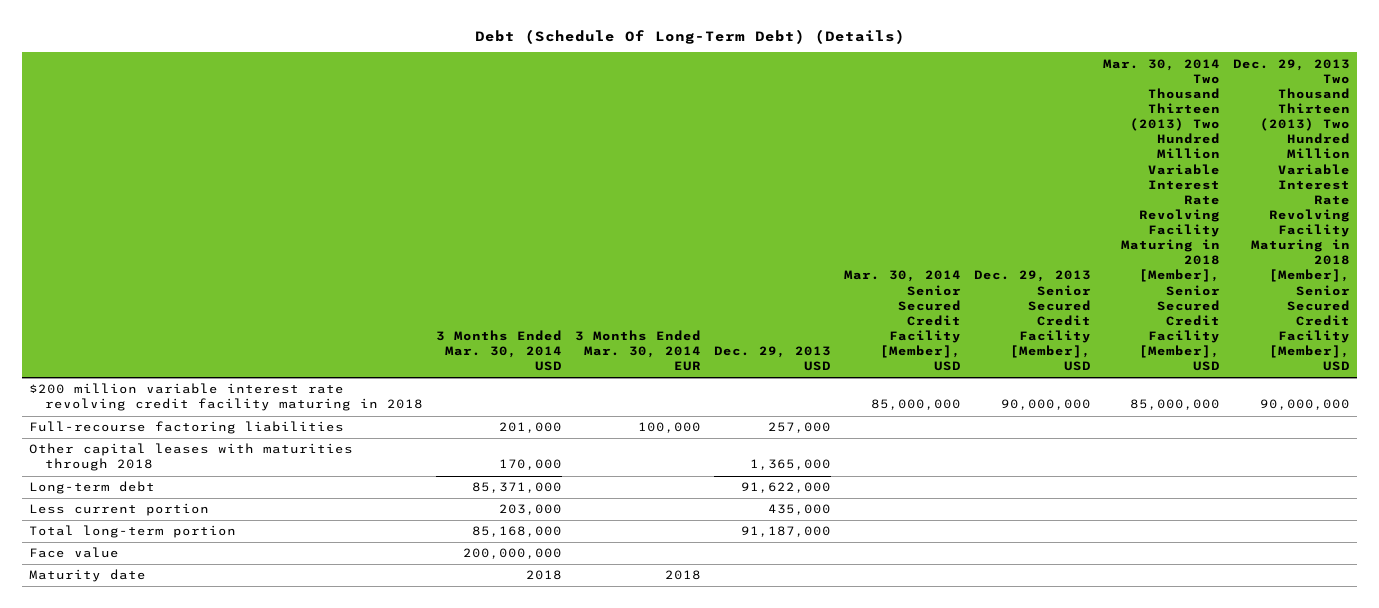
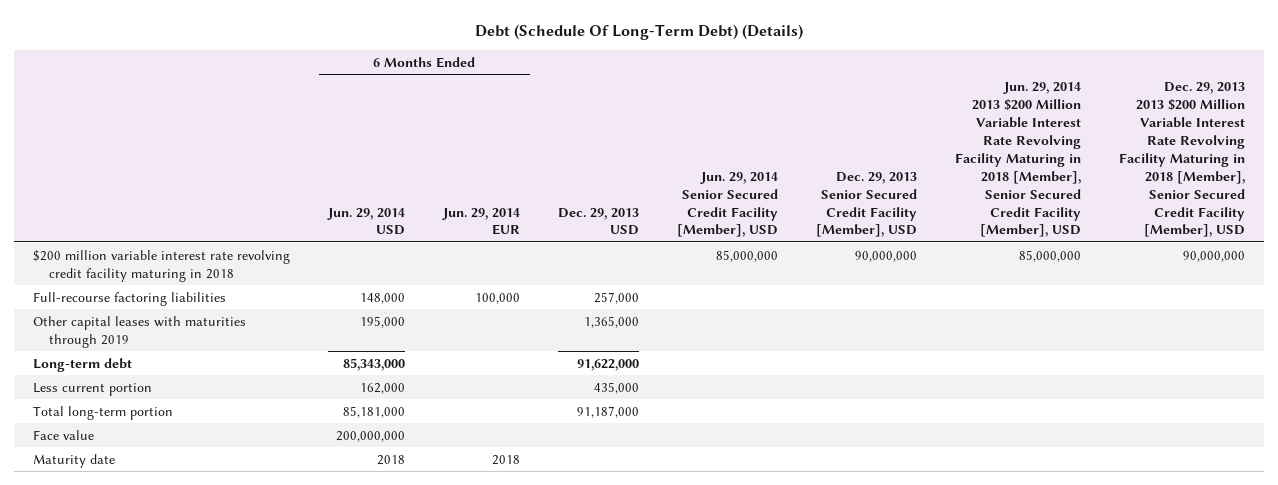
- | 3 Months Ended Mar. 30, 2014 USD | 3 Months Ended Mar. 30, 2014 EUR | Dec. 29, 2013 USD | Mar. 30, 2014 Senior Secured Credit Facility [Member], USD | Dec. 29, 2013 Senior Secured Credit Facility [Member], USD | Mar. 30, 2014 Two Thousand Thirteen (2013) Two Hundred Million Variable Interest Rate Revolving Facility Maturing in 2018 [Member], Senior Secured Credit Facility [Member], USD | Dec. 29, 2013 Two Thousand Thirteen (2013) Two Hundred Million Variable Interest Rate Revolving Facility Maturing in 2018 [Member], Senior Secured Credit Facility [Member], USD
+ | 6 Months Ended Jun. 29, 2014 USD | 6 Months Ended Jun. 29, 2014 EUR | Dec. 29, 2013 USD | Jun. 29, 2014 Senior Secured Credit Facility [Member], USD | Dec. 29, 2013 Senior Secured Credit Facility [Member], USD | Jun. 29, 2014 2013 $200 Million Variable Interest Rate Revolving Facility Maturing in 2018 [Member], Senior Secured Credit Facility [Member], USD | Dec. 29, 2013 2013 $200 Million Variable Interest Rate Revolving Facility Maturing in 2018 [Member], Senior Secured Credit Facility [Member], USD
- Other capital leases with maturities through 2018 | 170,000 | | 1,365,000 | | | |
+ Other capital leases with maturities through 2019 | 195,000 | | 1,365,000 | | | |

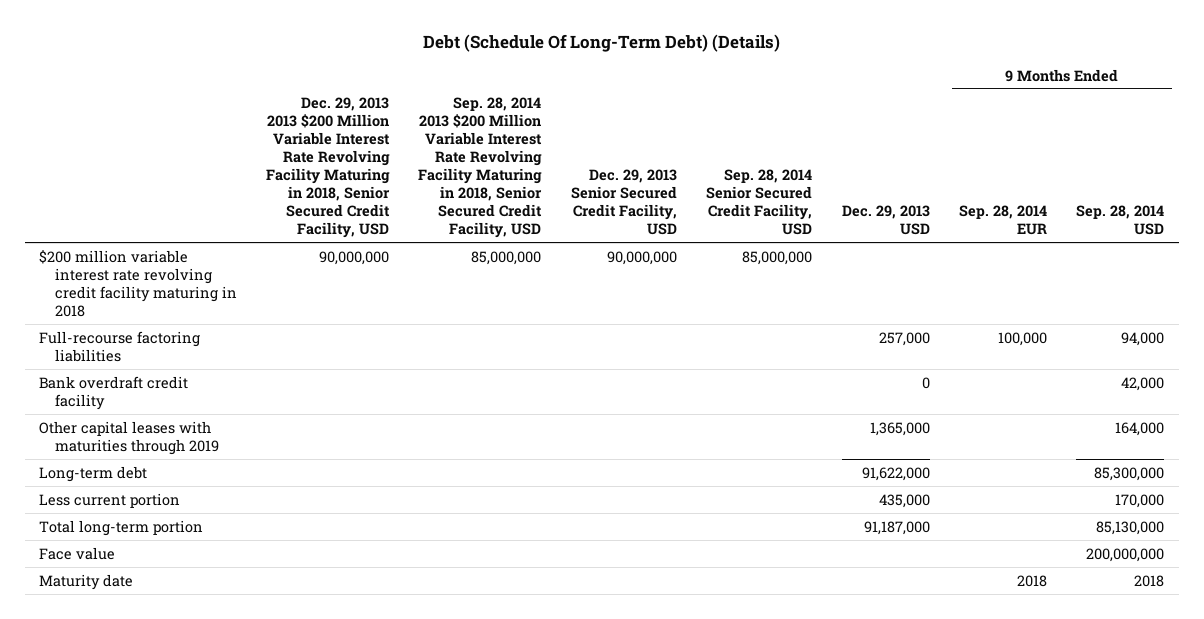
- | 6 Months Ended Jun. 29, 2014 USD | 6 Months Ended Jun. 29, 2014 EUR | Dec. 29, 2013 USD | Jun. 29, 2014 Senior Secured Credit Facility [Member], USD | Dec. 29, 2013 Senior Secured Credit Facility [Member], USD | Jun. 29, 2014 2013 $200 Million Variable Interest Rate Revolving Facility Maturing in 2018 [Member], Senior Secured Credit Facility [Member], USD | Dec. 29, 2013 2013 $200 Million Variable Interest Rate Revolving Facility Maturing in 2018 [Member], Senior Secured Credit Facility [Member], USD
+ | Dec. 29, 2013 2013 $200 Million Variable Interest Rate Revolving Facility Maturing in 2018, Senior Secured Credit Facility, USD | Sep. 28, 2014 2013 $200 Million Variable Interest Rate Revolving Facility Maturing in 2018, Senior Secured Credit Facility, USD | Dec. 29, 2013 Senior Secured Credit Facility, USD | Sep. 28, 2014 Senior Secured Credit Facility, USD | Dec. 29, 2013 USD | 9 Months Ended Sep. 28, 2014 EUR | 9 Months Ended Sep. 28, 2014 USD
+ Bank overdraft credit facility | | | | | 0 | | 42,000

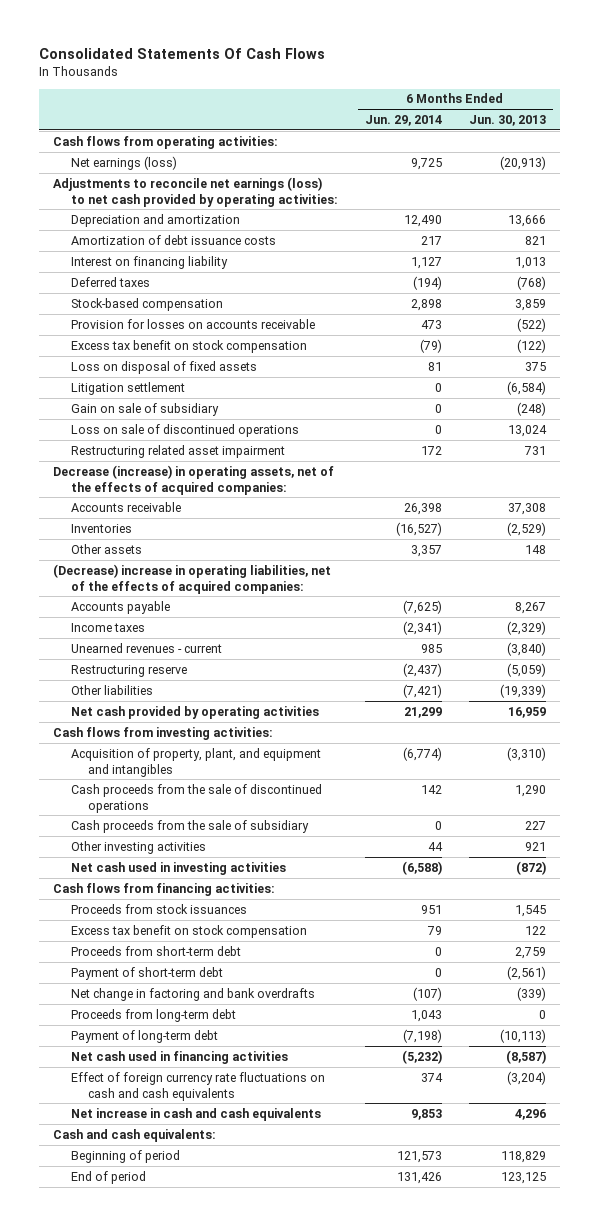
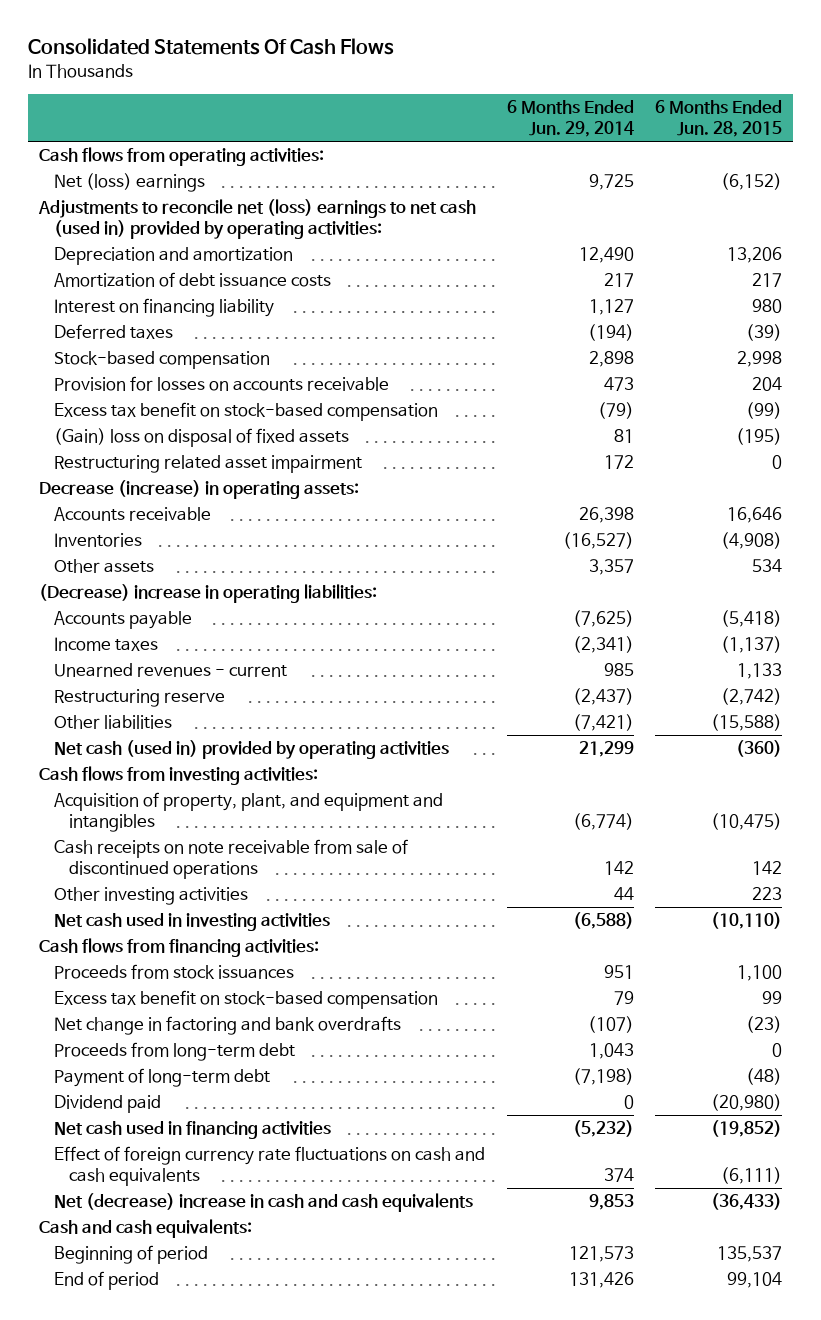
- | 6 Months Ended Jun. 29, 2014 | 6 Months Ended Jun. 30, 2013
+ | 6 Months Ended Jun. 29, 2014 | 6 Months Ended Jun. 28, 2015
- Net earnings (loss) | 9,725 | (20,913)
- Adjustments to reconcile net earnings (loss) to net cash provided by operating activities:
+ Net (loss) earnings | 9,725 | (6,152)
+ Adjustments to reconcile net (loss) earnings to net cash (used in) provided by operating activities:
- Excess tax benefit on stock compensation | (79) | (122)
- Loss on disposal of fixed assets | 81 | 375
- Litigation settlement | 0 | (6,584)
- Gain on sale of subsidiary | 0 | (248)
- Loss on sale of discontinued operations | 0 | 13,024
+ Excess tax benefit on stock-based compensation | (79) | (99)
+ (Gain) loss on disposal of fixed assets | 81 | (195)
- Decrease (increase) in operating assets, net of the effects of acquired companies:
+ Decrease (increase) in operating assets:
- (Decrease) increase in operating liabilities, net of the effects of acquired companies:
+ (Decrease) increase in operating liabilities:
- Net cash provided by operating activities | 21,299 | 16,959
+ Net cash (used in) provided by operating activities | 21,299 | (360)
- Cash proceeds from the sale of discontinued operations | 142 | 1,290
- Cash proceeds from the sale of subsidiary | 0 | 227
+ Cash receipts on note receivable from sale of discontinued operations | 142 | 142
- Excess tax benefit on stock compensation | 79 | 122
- Proceeds from short-term debt | 0 | 2,759
- Payment of short-term debt | 0 | (2,561)
+ Excess tax benefit on stock-based compensation | 79 | 99
+ Dividend paid | 0 | (20,980)
- Net increase in cash and cash equivalents | 9,853 | 4,296
+ Net (decrease) increase in cash and cash equivalents | 9,853 | (36,433)

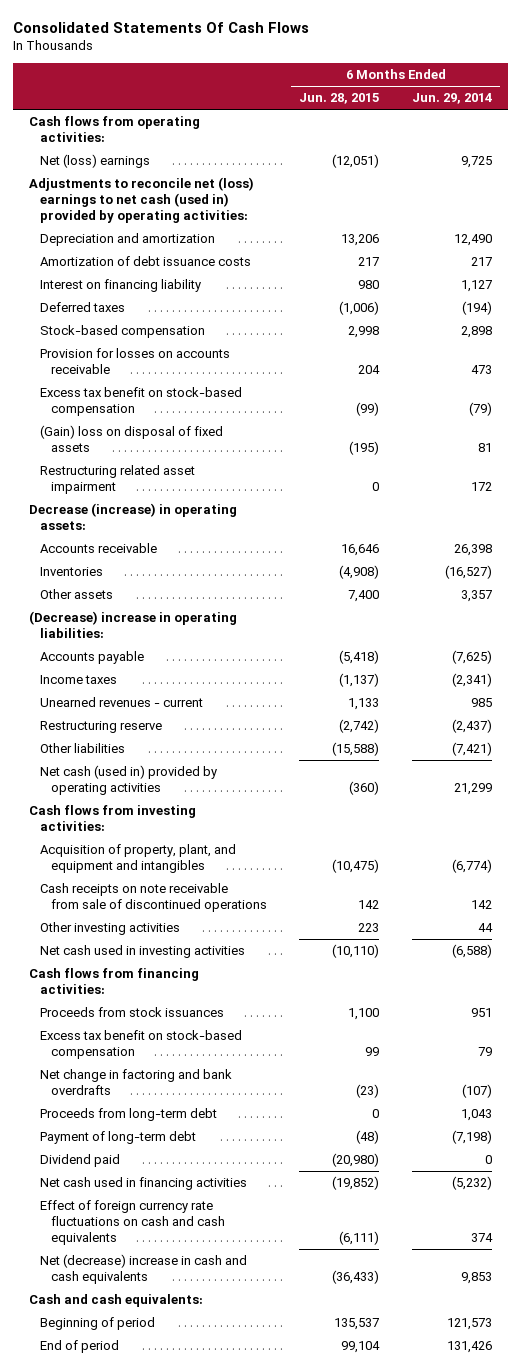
- | 6 Months Ended Jun. 29, 2014 | 6 Months Ended Jun. 28, 2015
+ | 6 Months Ended Jun. 28, 2015 | 6 Months Ended Jun. 29, 2014
- Net (loss) earnings | 9,725 | (6,152)
+ Net (loss) earnings | (12,051) | 9,725
- Deferred taxes | (194) | (39)
+ Deferred taxes | (1,006) | (194)
- Other assets | 3,357 | 534
+ Other assets | 7,400 | 3,357

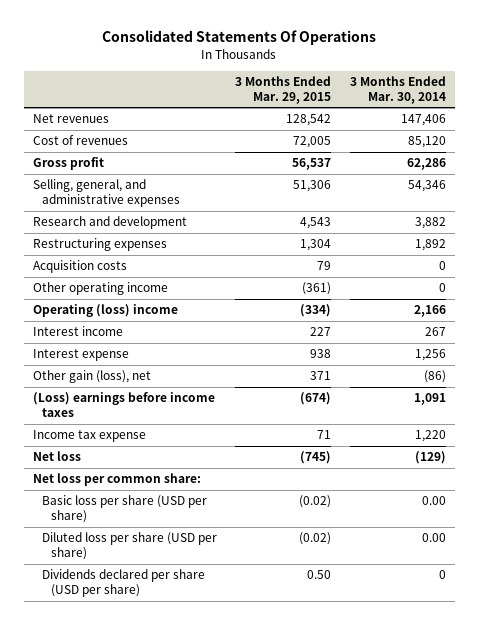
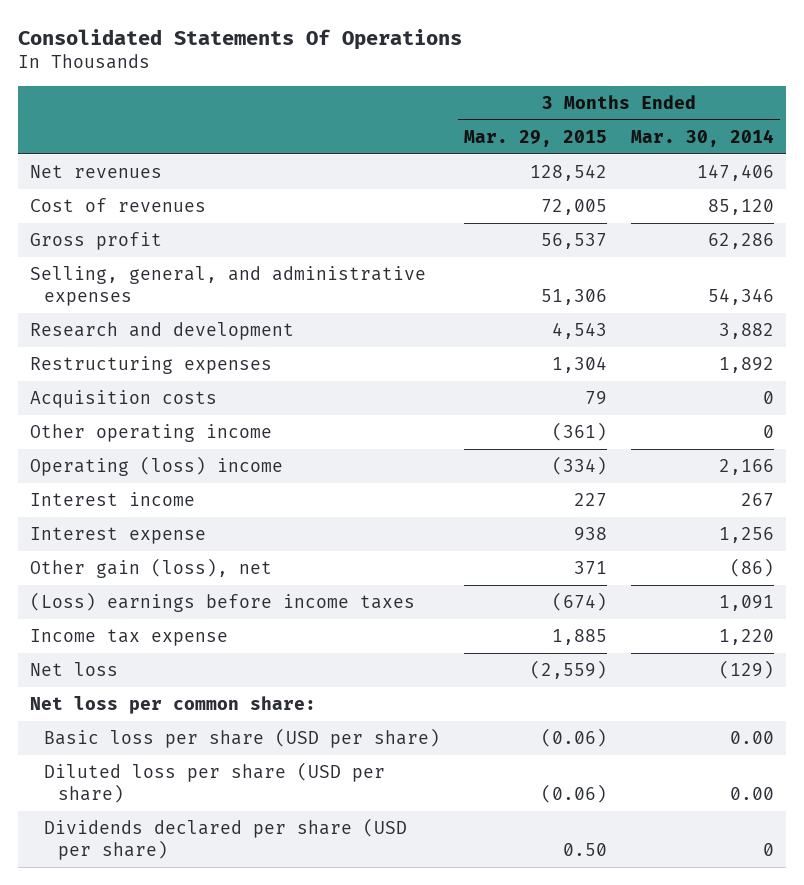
- Income tax expense | 71 | 1,220
- Net loss | (745) | (129)
+ Income tax expense | 1,885 | 1,220
+ Net loss | (2,559) | (129)
- Basic loss per share (USD per share) | (0.02) | 0.00
- Diluted loss per share (USD per share) | (0.02) | 0.00
+ Basic loss per share (USD per share) | (0.06) | 0.00
+ Diluted loss per share (USD per share) | (0.06) | 0.00

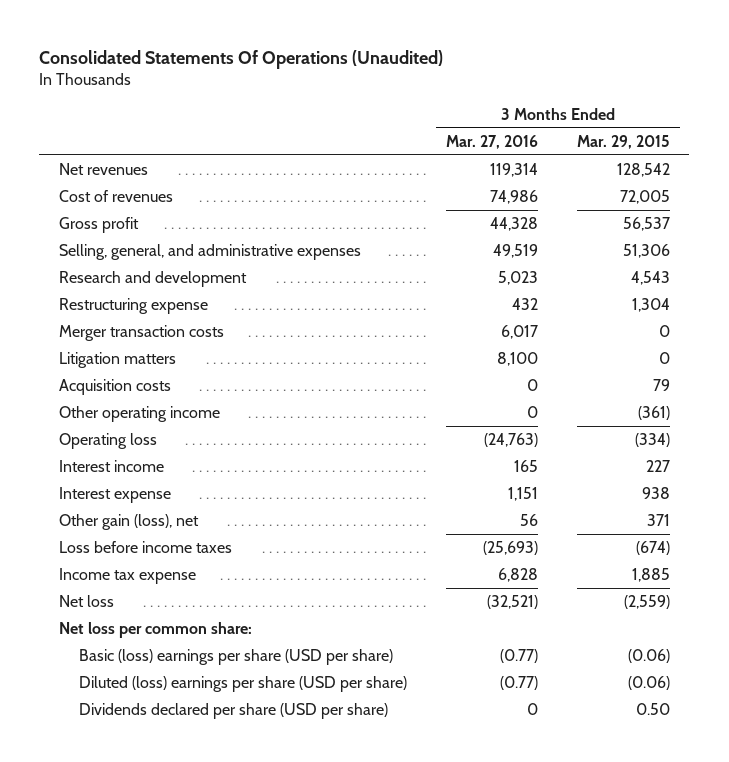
- Consolidated Statements Of Operations
+ Consolidated Statements Of Operations (Unaudited)
- | 3 Months Ended Mar. 29, 2015 | 3 Months Ended Mar. 30, 2014
+ | 3 Months Ended Mar. 27, 2016 | 3 Months Ended Mar. 29, 2015
- Restructuring expenses | 1,304 | 1,892
+ Restructuring expense | 432 | 1,304
+ Merger transaction costs | 6,017 | 0
+ Litigation matters | 8,100 | 0
- Operating (loss) income | (334) | 2,166
+ Operating loss | (24,763) | (334)
- (Loss) earnings before income taxes | (674) | 1,091
+ Loss before income taxes | (25,693) | (674)
- Basic loss per share (USD per share) | (0.06) | 0.00
- Diluted loss per share (USD per share) | (0.06) | 0.00
+ Basic (loss) earnings per share (USD per share) | (0.77) | (0.06)
+ Diluted (loss) earnings per share (USD per share) | (0.77) | (0.06)

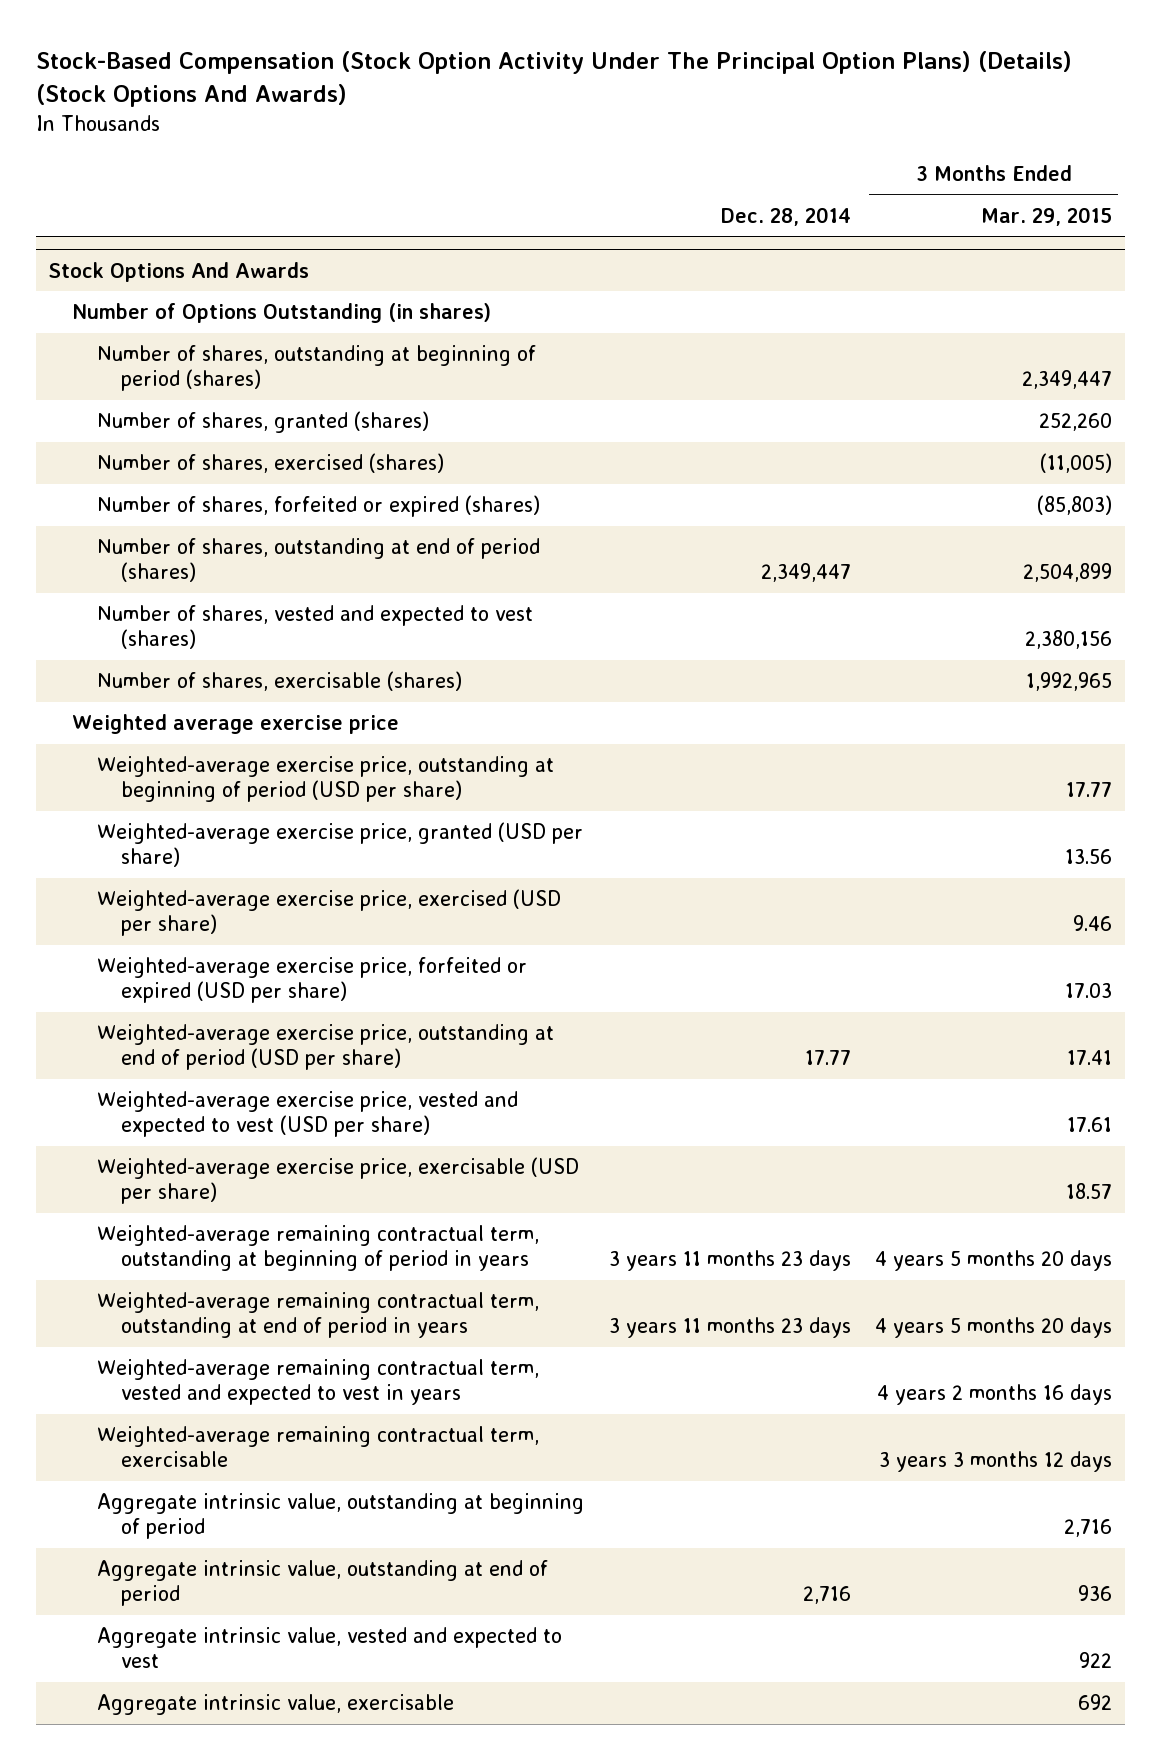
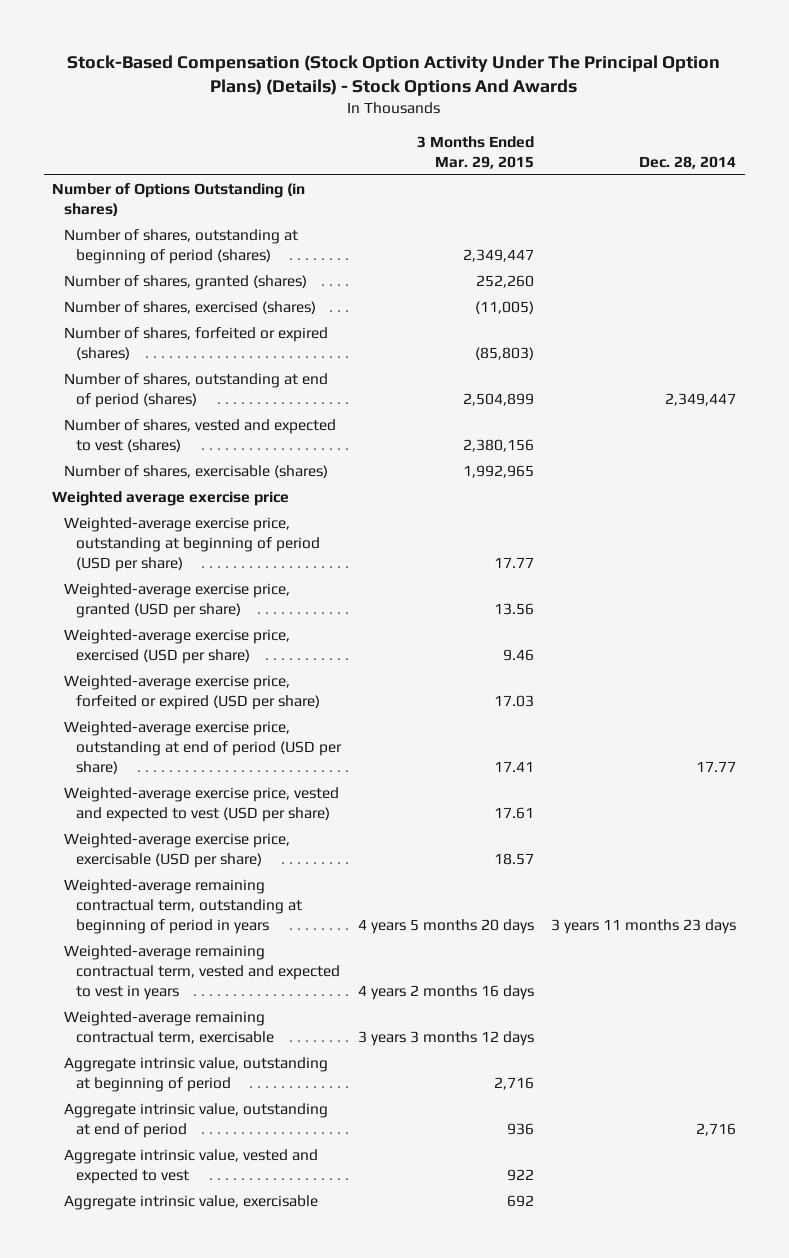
- Stock-Based Compensation (Stock Option Activity Under The Principal Option Plans) (Details) (Stock Options And Awards)
+ Stock-Based Compensation (Stock Option Activity Under The Principal Option Plans) (Details) - Stock Options And Awards
- | Dec. 28, 2014 | 3 Months Ended Mar. 29, 2015
+ | 3 Months Ended Mar. 29, 2015 | Dec. 28, 2014
- Stock Options And Awards
- Weighted-average remaining contractual term, outstanding at end of period in years | 3 years 11 months 23 days | 4 years 5 months 20 days

